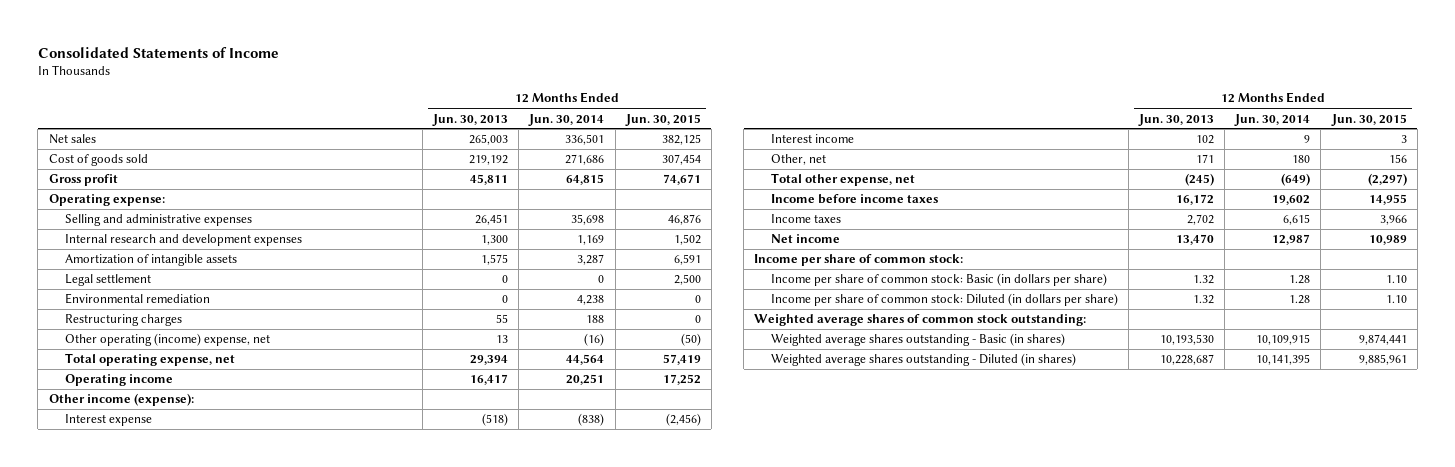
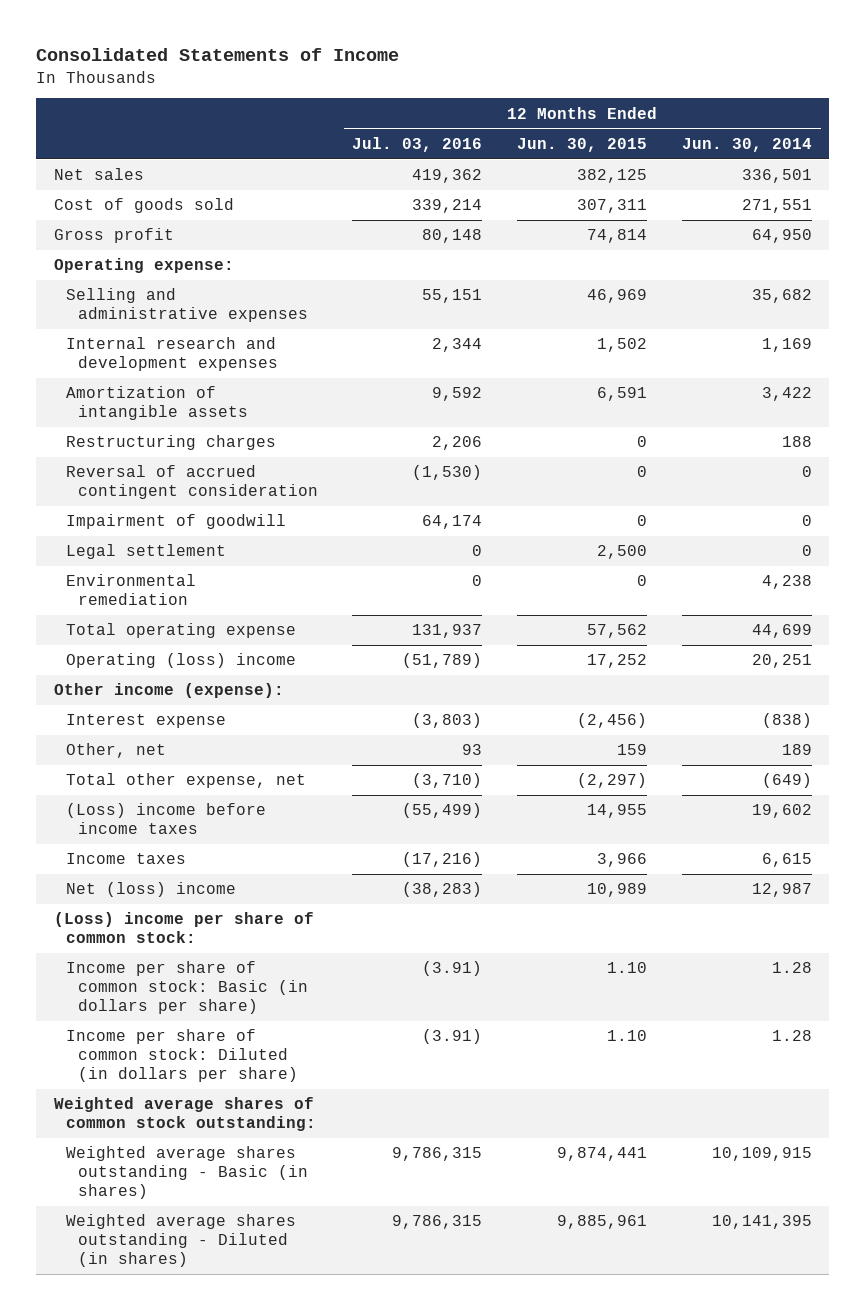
- | 12 Months Ended Jun. 30, 2013 | 12 Months Ended Jun. 30, 2014 | 12 Months Ended Jun. 30, 2015
+ | 12 Months Ended Jul. 03, 2016 | 12 Months Ended Jun. 30, 2015 | 12 Months Ended Jun. 30, 2014
- Cost of goods sold | 219,192 | 271,686 | 307,454
- Gross profit | 45,811 | 64,815 | 74,671
+ Cost of goods sold | 339,214 | 307,311 | 271,551
+ Gross profit | 80,148 | 74,814 | 64,950
- Selling and administrative expenses | 26,451 | 35,698 | 46,876
+ Selling and administrative expenses | 55,151 | 46,969 | 35,682
- Amortization of intangible assets | 1,575 | 3,287 | 6,591
+ Amortization of intangible assets | 9,592 | 6,591 | 3,422
moved up: Restructuring charges | 2,206 | 0 | 188
+ Reversal of accrued contingent consideration | (1,530) | 0 | 0
+ Impairment of goodwill | 64,174 | 0 | 0
- Other operating (income) expense, net | 13 | (16) | (50)
- Total operating expense, net | 29,394 | 44,564 | 57,419
- Operating income | 16,417 | 20,251 | 17,252
+ Total operating expense | 131,937 | 57,562 | 44,699
+ Operating (loss) income | (51,789) | 17,252 | 20,251
- Interest income | 102 | 9 | 3
- Other, net | 171 | 180 | 156
+ Other, net | 93 | 159 | 189
- Income before income taxes | 16,172 | 19,602 | 14,955
+ (Loss) income before income taxes | (55,499) | 14,955 | 19,602
- Net income | 13,470 | 12,987 | 10,989
- Income per share of common stock:
+ Net (loss) income | (38,283) | 10,989 | 12,987
+ (Loss) income per share of common stock:

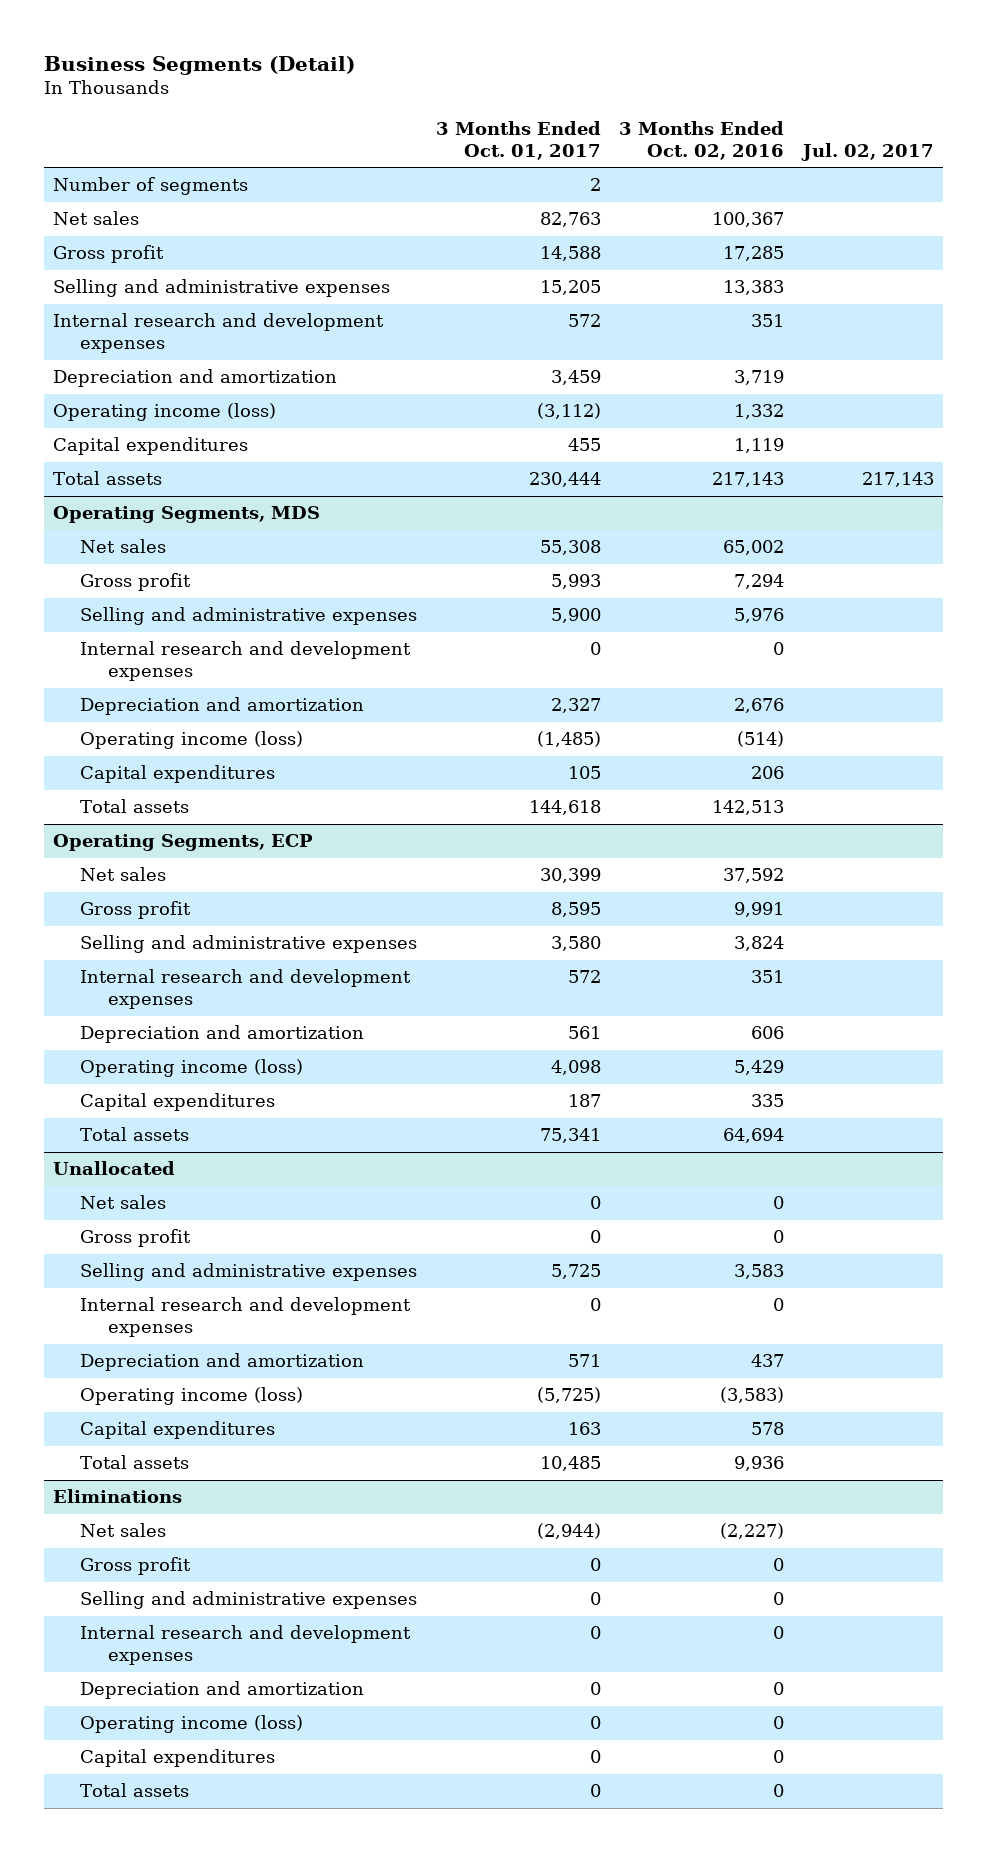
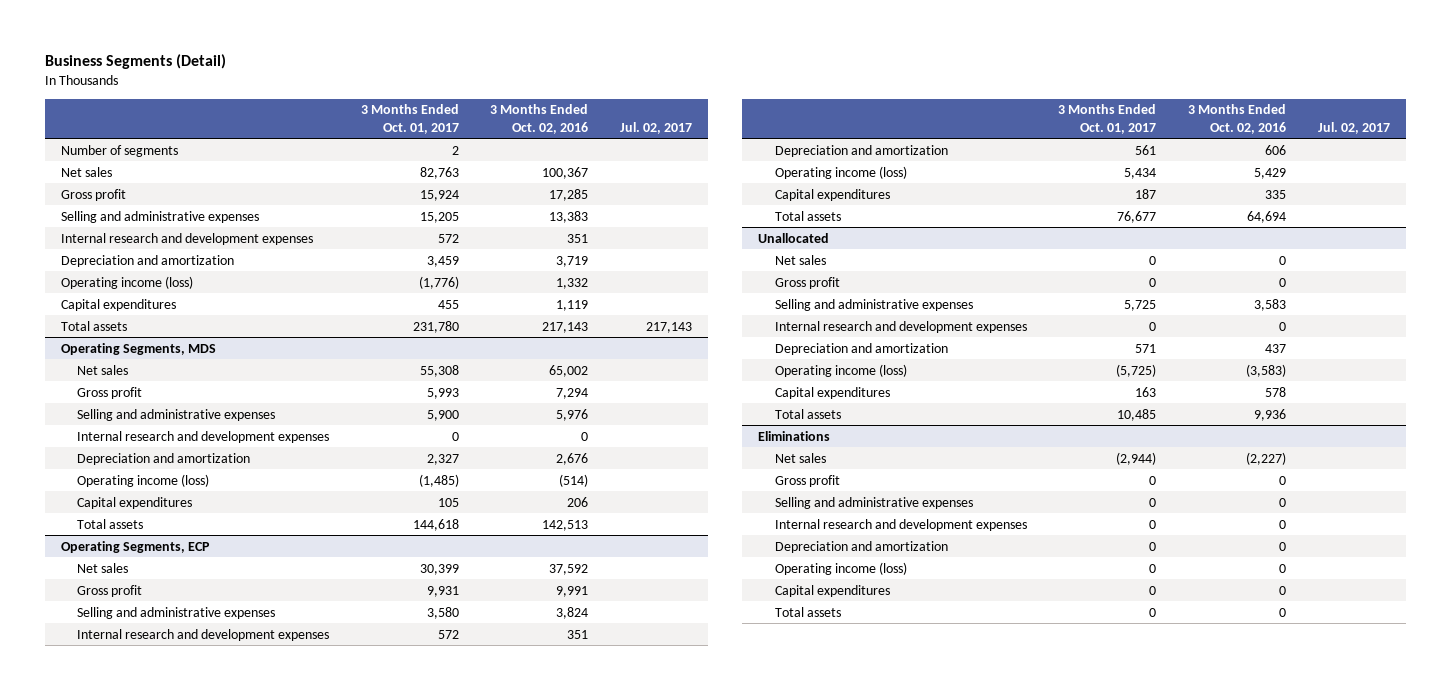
- Gross profit | 14,588 | 17,285 |
+ Gross profit | 15,924 | 17,285 |
- Operating income (loss) | (3,112) | 1,332 |
+ Operating income (loss) | (1,776) | 1,332 |
- Total assets | 230,444 | 217,143 | 217,143
+ Total assets | 231,780 | 217,143 | 217,143
@ Operating Segments, ECP
- Gross profit | 8,595 | 9,991 |
+ Gross profit | 9,931 | 9,991 |
- Operating income (loss) | 4,098 | 5,429 |
+ Operating income (loss) | 5,434 | 5,429 |
- Total assets | 75,341 | 64,694 |
+ Total assets | 76,677 | 64,694 |

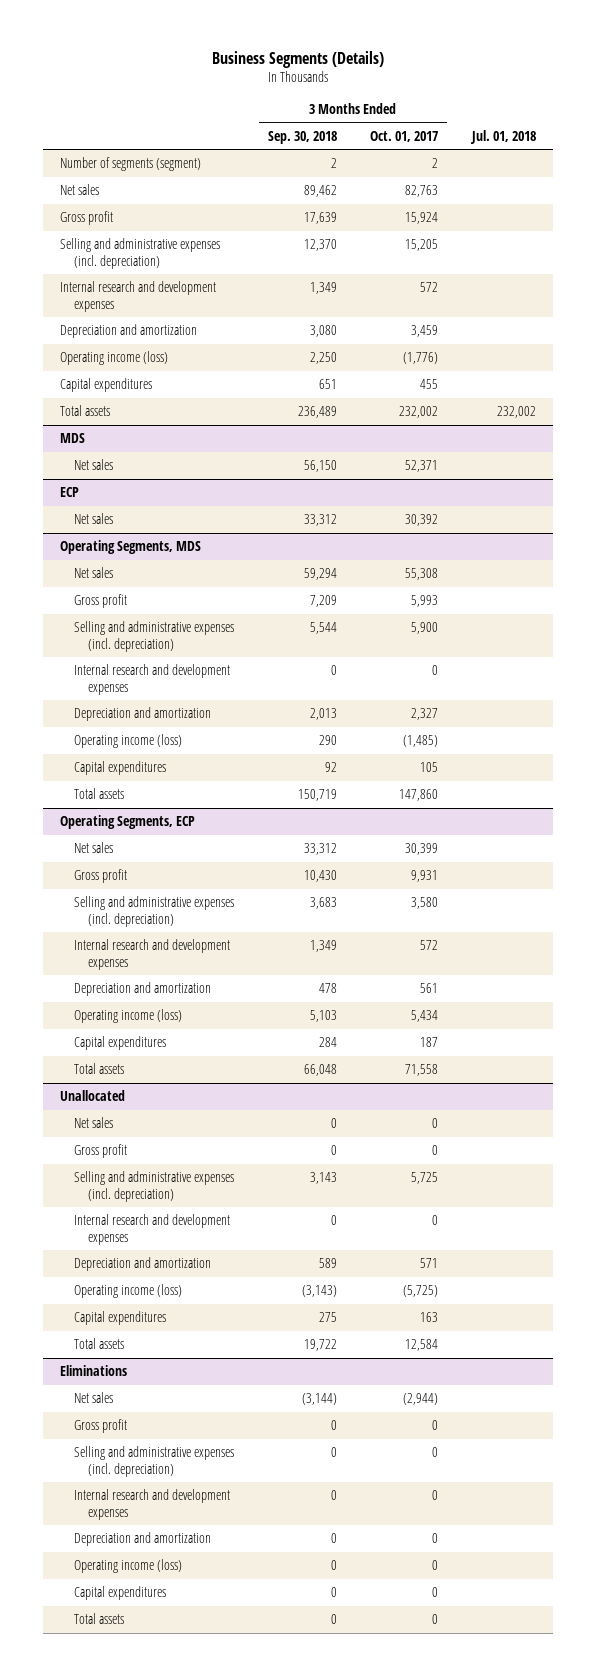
- Business Segments (Detail)
+ Business Segments (Details)
- | 3 Months Ended Oct. 01, 2017 | 3 Months Ended Oct. 02, 2016 | Jul. 02, 2017
+ | 3 Months Ended Sep. 30, 2018 | 3 Months Ended Oct. 01, 2017 | Jul. 01, 2018
- Number of segments | 2 | |
+ Number of segments (segment) | 2 | 2 |
- Selling and administrative expenses | 15,205 | 13,383 |
+ Selling and administrative expenses (incl. depreciation) | 12,370 | 15,205 |
- Total assets | 231,780 | 217,143 | 217,143
+ Total assets | 236,489 | 232,002 | 232,002
+ MDS
+ Net sales | 56,150 | 52,371 |
+ ECP
+ Net sales | 33,312 | 30,392 |
@ Operating Segments, MDS
- Selling and administrative expenses | 5,900 | 5,976 |
+ Selling and administrative expenses (incl. depreciation) | 5,544 | 5,900 |
- Total assets | 144,618 | 142,513 |
+ Total assets | 150,719 | 147,860 |
@ Operating Segments, ECP
- Selling and administrative expenses | 3,580 | 3,824 |
+ Selling and administrative expenses (incl. depreciation) | 3,683 | 3,580 |
- Total assets | 76,677 | 64,694 |
+ Total assets | 66,048 | 71,558 |
@ Unallocated
- Selling and administrative expenses | 5,725 | 3,583 |
+ Selling and administrative expenses (incl. depreciation) | 3,143 | 5,725 |
- Total assets | 10,485 | 9,936 |
+ Total assets | 19,722 | 12,584 |
@ Eliminations
- Selling and administrative expenses | 0 | 0 |
+ Selling and administrative expenses (incl. depreciation) | 0 | 0 |

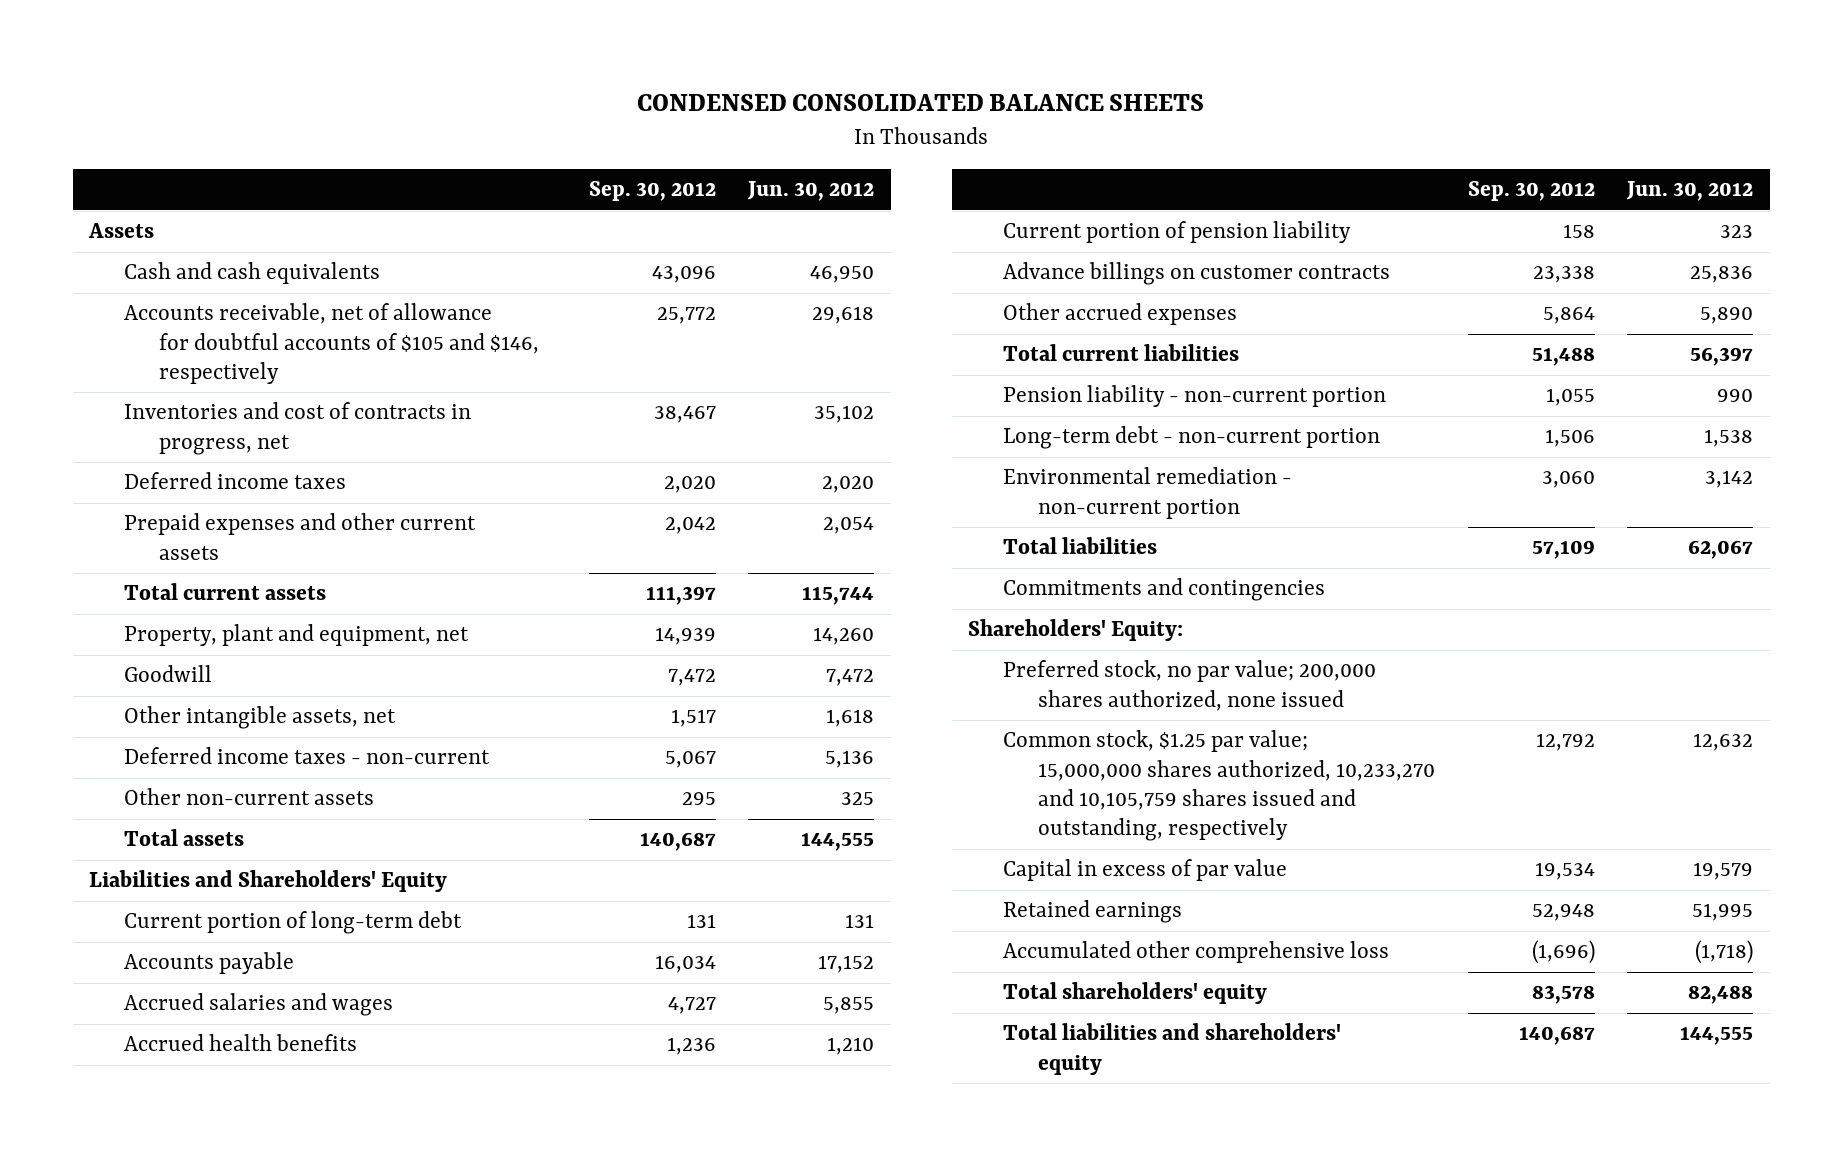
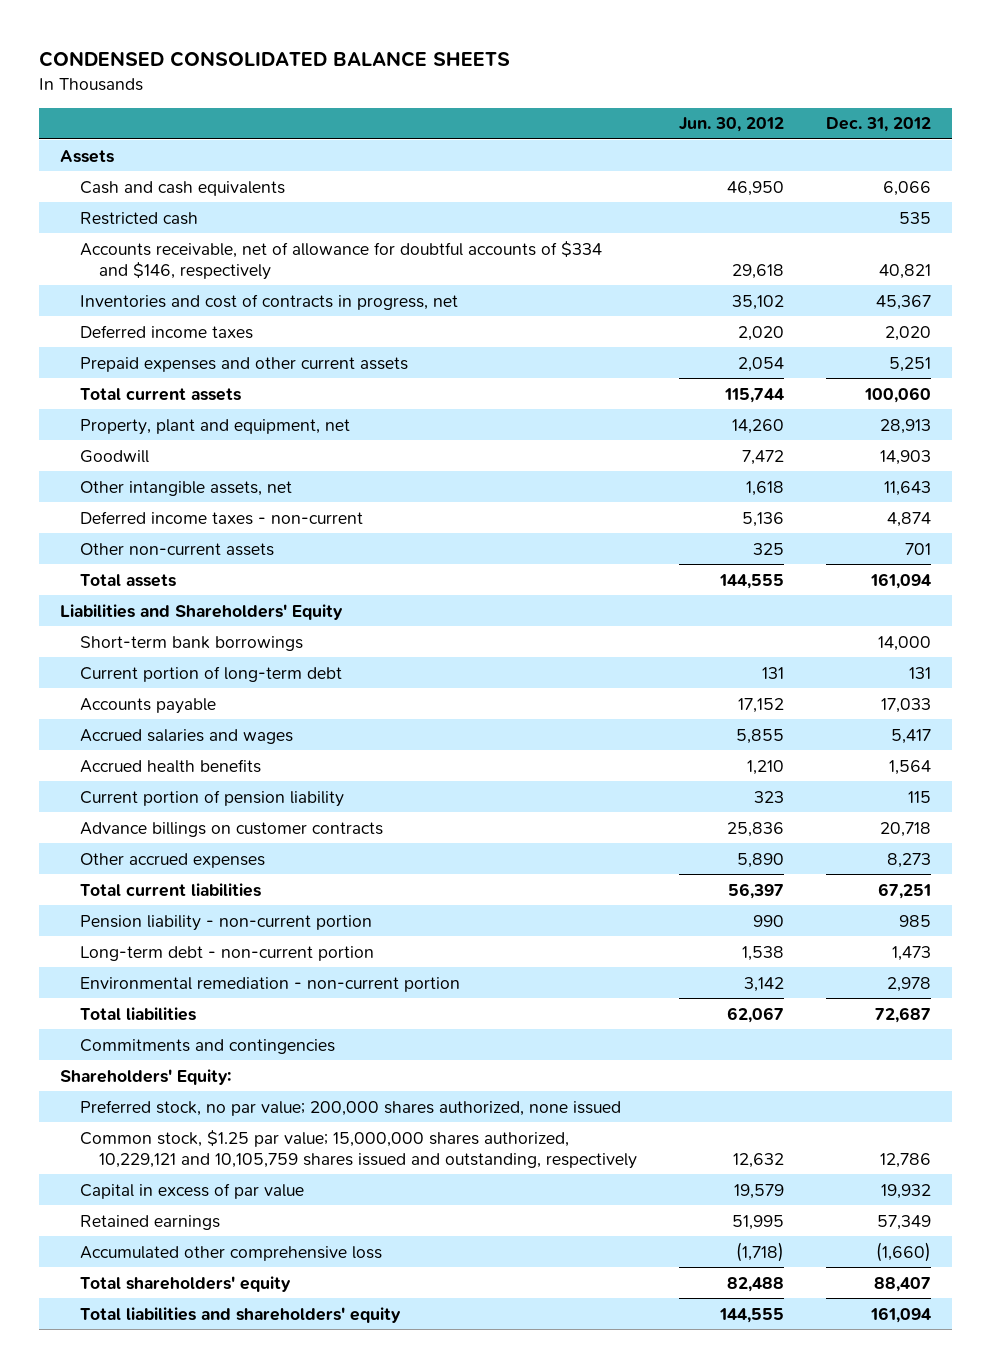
- | Sep. 30, 2012 | Jun. 30, 2012
+ | Jun. 30, 2012 | Dec. 31, 2012
- Accounts receivable, net of allowance for doubtful accounts of $105 and $146, respectively | 25,772 | 29,618
+ Restricted cash | | 535
+ Accounts receivable, net of allowance for doubtful accounts of $334 and $146, respectively | 29,618 | 40,821
+ Short-term bank borrowings | | 14,000
- Common stock, $1.25 par value; 15,000,000 shares authorized, 10,233,270 and 10,105,759 shares issued and outstanding, respectively | 12,792 | 12,632
+ Common stock, $1.25 par value; 15,000,000 shares authorized, 10,229,121 and 10,105,759 shares issued and outstanding, respectively | 12,632 | 12,786

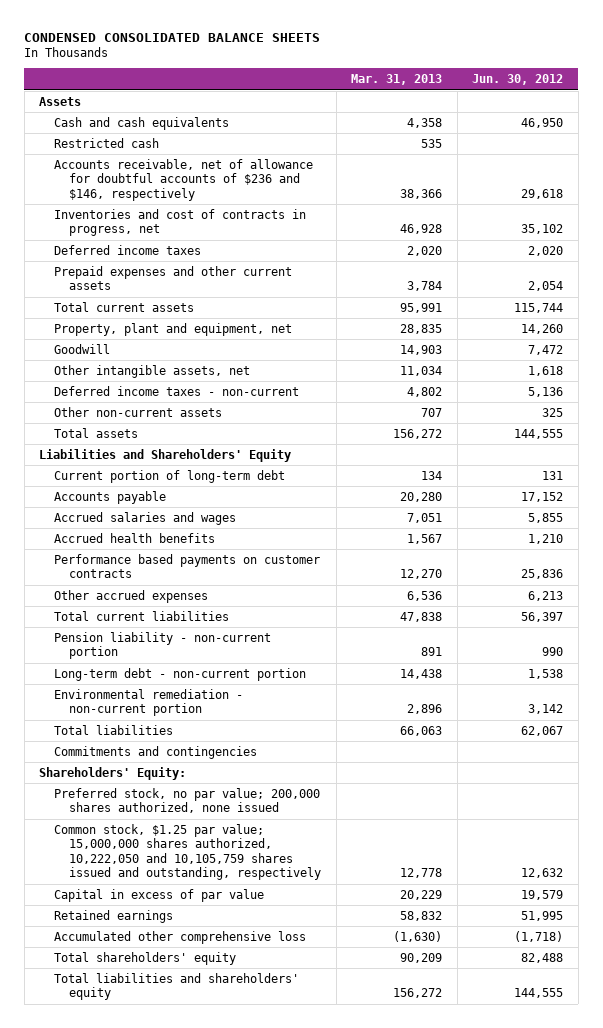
- | Jun. 30, 2012 | Dec. 31, 2012
+ | Mar. 31, 2013 | Jun. 30, 2012
- Accounts receivable, net of allowance for doubtful accounts of $334 and $146, respectively | 29,618 | 40,821
+ Accounts receivable, net of allowance for doubtful accounts of $236 and $146, respectively | 38,366 | 29,618
- Short-term bank borrowings | | 14,000
- Current portion of pension liability | 323 | 115
- Advance billings on customer contracts | 25,836 | 20,718
- Other accrued expenses | 5,890 | 8,273
+ Performance based payments on customer contracts | 12,270 | 25,836
+ Other accrued expenses | 6,536 | 6,213
- Common stock, $1.25 par value; 15,000,000 shares authorized, 10,229,121 and 10,105,759 shares issued and outstanding, respectively | 12,632 | 12,786
+ Common stock, $1.25 par value; 15,000,000 shares authorized, 10,222,050 and 10,105,759 shares issued and outstanding, respectively | 12,778 | 12,632

